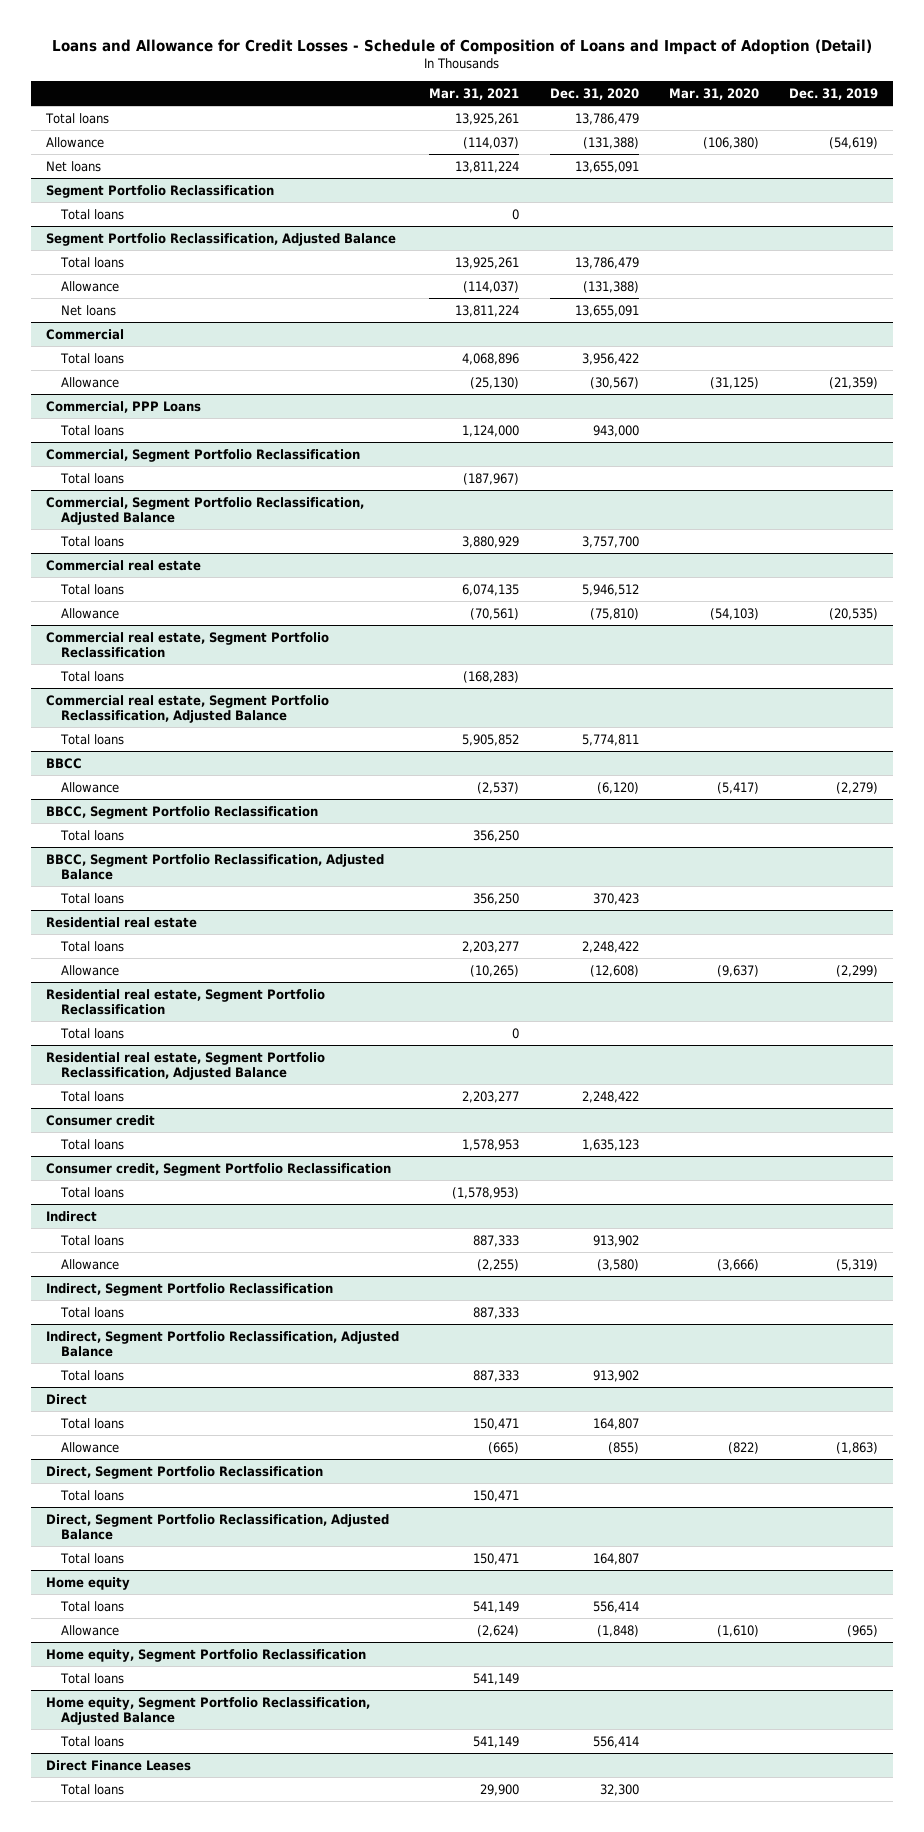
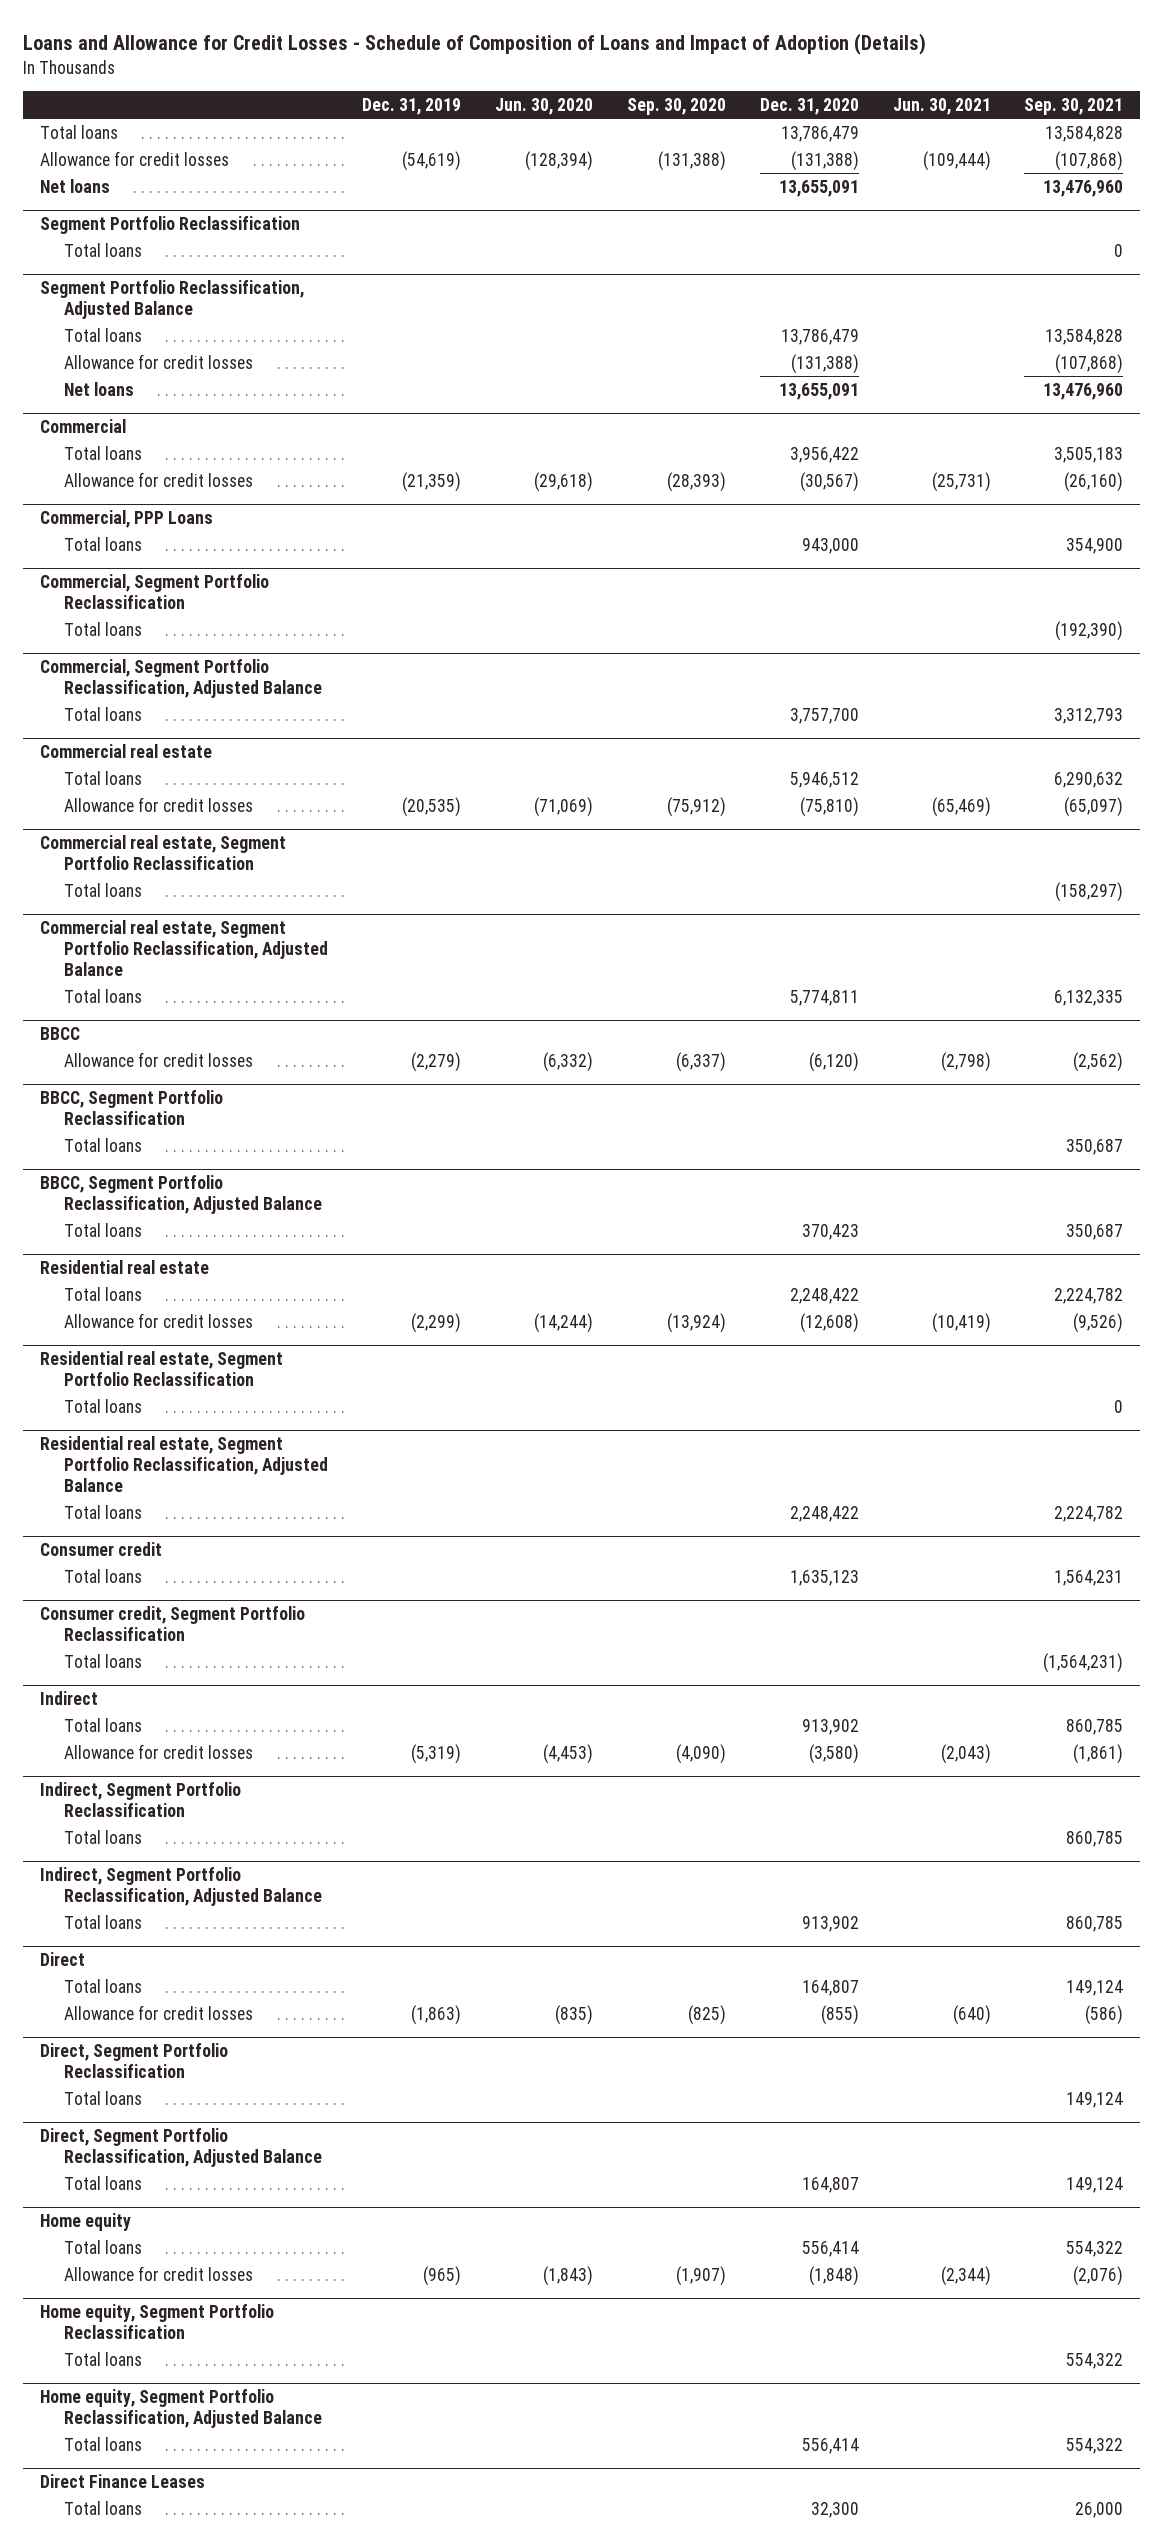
- Loans and Allowance for Credit Losses - Schedule of Composition of Loans and Impact of Adoption (Detail)
+ Loans and Allowance for Credit Losses - Schedule of Composition of Loans and Impact of Adoption (Details)
- | Mar. 31, 2021 | Dec. 31, 2020 | Mar. 31, 2020 | Dec. 31, 2019
+ | Dec. 31, 2019 | Jun. 30, 2020 | Sep. 30, 2020 | Dec. 31, 2020 | Jun. 30, 2021 | Sep. 30, 2021
- Allowance | (114,037) | (131,388) | (106,380) | (54,619)
+ Allowance for credit losses | (54,619) | (128,394) | (131,388) | (131,388) | (109,444) | (107,868)
@ Segment Portfolio Reclassification, Adjusted Balance
- Allowance | (114,037) | (131,388) | |
+ Allowance for credit losses | | | | (131,388) | | (107,868)
@ Commercial
- Allowance | (25,130) | (30,567) | (31,125) | (21,359)
+ Allowance for credit losses | (21,359) | (29,618) | (28,393) | (30,567) | (25,731) | (26,160)
@ Commercial real estate
- Allowance | (70,561) | (75,810) | (54,103) | (20,535)
+ Allowance for credit losses | (20,535) | (71,069) | (75,912) | (75,810) | (65,469) | (65,097)
@ BBCC
- Allowance | (2,537) | (6,120) | (5,417) | (2,279)
+ Allowance for credit losses | (2,279) | (6,332) | (6,337) | (6,120) | (2,798) | (2,562)
@ Residential real estate
- Allowance | (10,265) | (12,608) | (9,637) | (2,299)
+ Allowance for credit losses | (2,299) | (14,244) | (13,924) | (12,608) | (10,419) | (9,526)
@ Indirect
- Allowance | (2,255) | (3,580) | (3,666) | (5,319)
+ Allowance for credit losses | (5,319) | (4,453) | (4,090) | (3,580) | (2,043) | (1,861)
@ Direct
- Allowance | (665) | (855) | (822) | (1,863)
+ Allowance for credit losses | (1,863) | (835) | (825) | (855) | (640) | (586)
@ Home equity
- Allowance | (2,624) | (1,848) | (1,610) | (965)
+ Allowance for credit losses | (965) | (1,843) | (1,907) | (1,848) | (2,344) | (2,076)

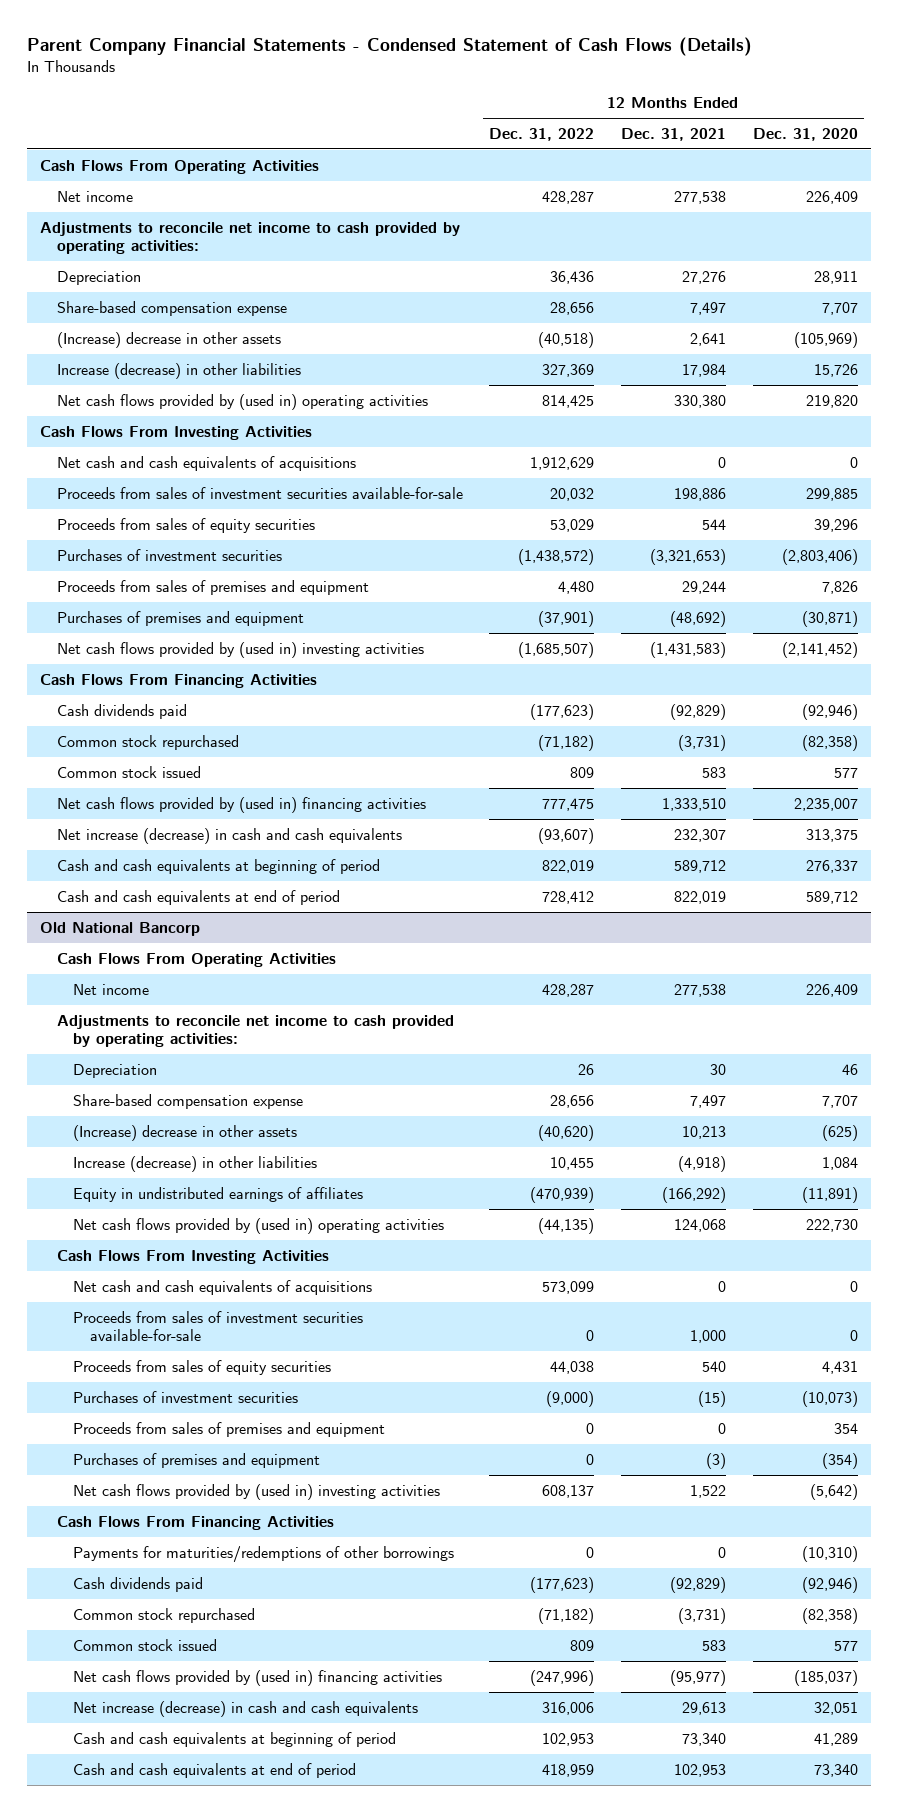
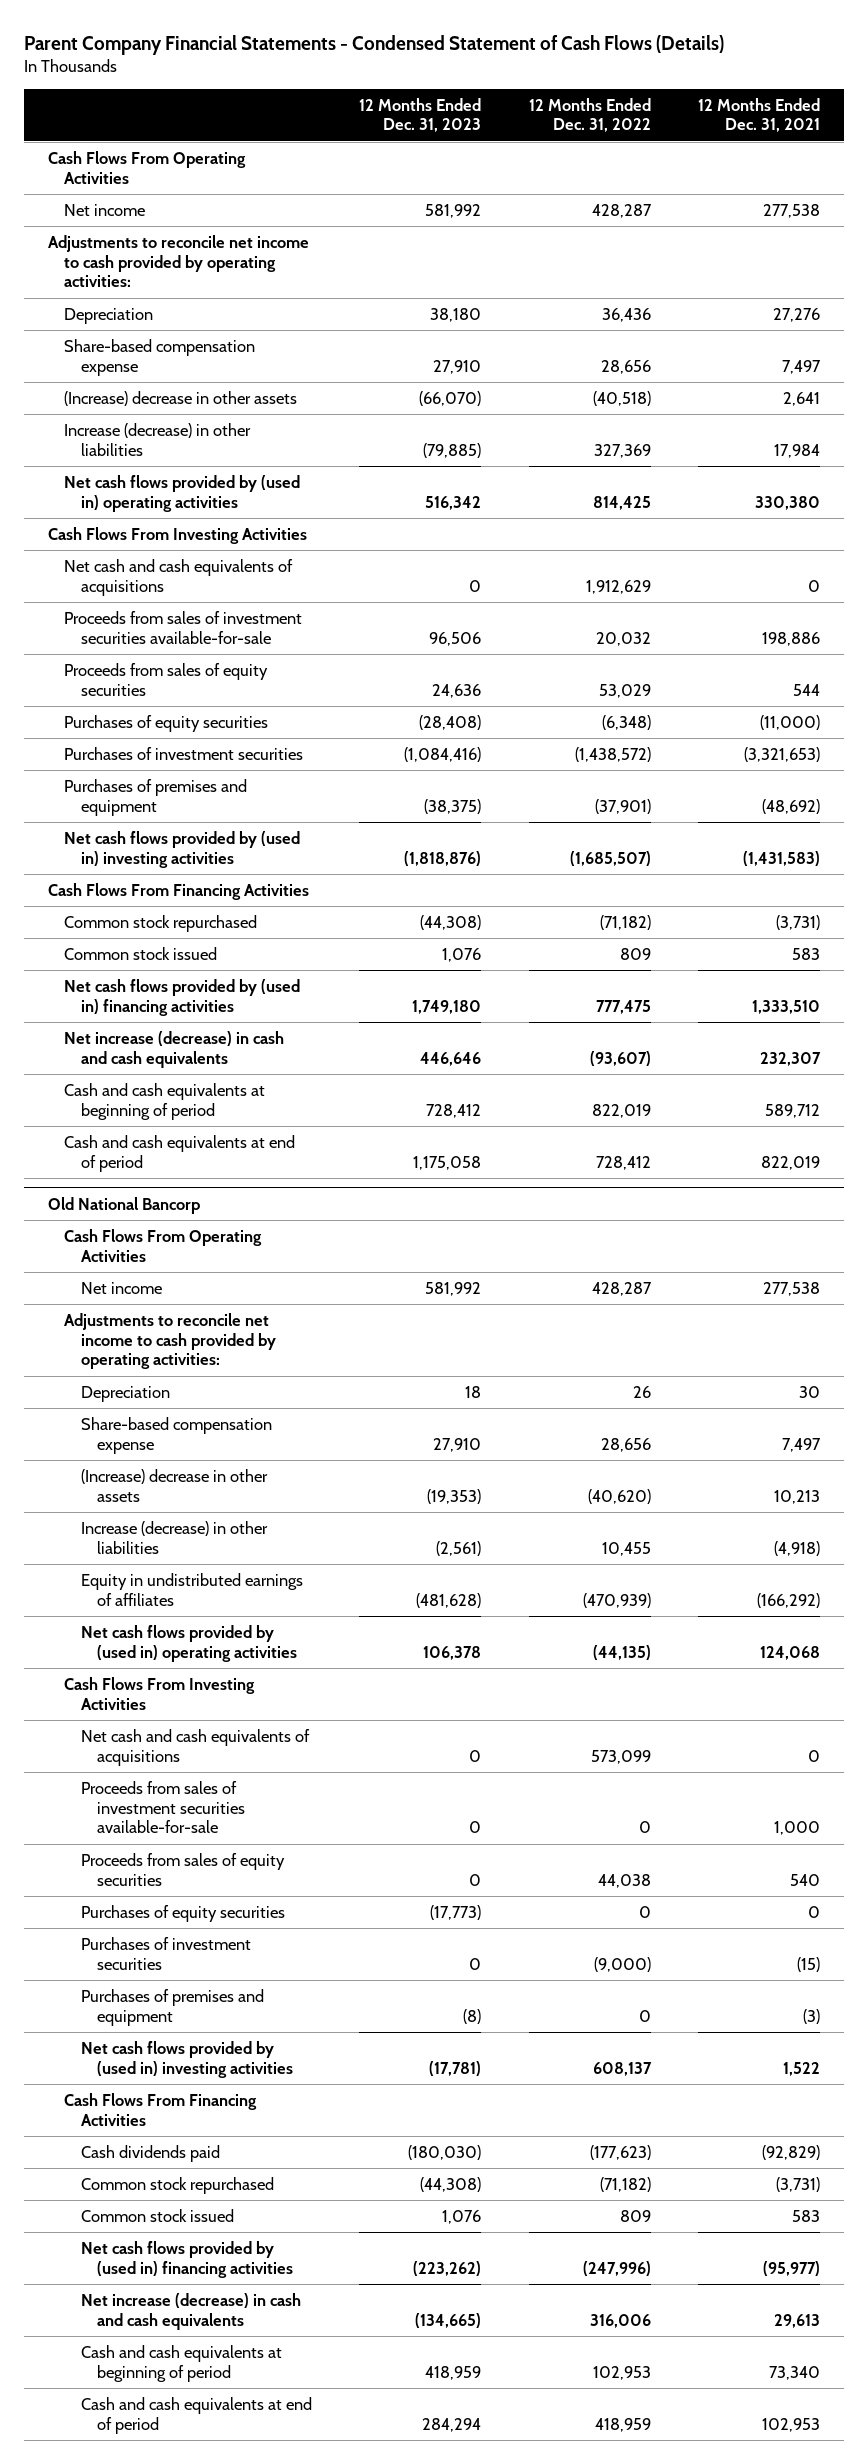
- | 12 Months Ended Dec. 31, 2022 | 12 Months Ended Dec. 31, 2021 | 12 Months Ended Dec. 31, 2020
+ | 12 Months Ended Dec. 31, 2023 | 12 Months Ended Dec. 31, 2022 | 12 Months Ended Dec. 31, 2021
+ Purchases of equity securities | (28,408) | (6,348) | (11,000)
- Proceeds from sales of premises and equipment | 4,480 | 29,244 | 7,826
- Cash dividends paid | (177,623) | (92,829) | (92,946)
@ Old National Bancorp
+ Purchases of equity securities | (17,773) | 0 | 0
- Proceeds from sales of premises and equipment | 0 | 0 | 354
- Payments for maturities/redemptions of other borrowings | 0 | 0 | (10,310)

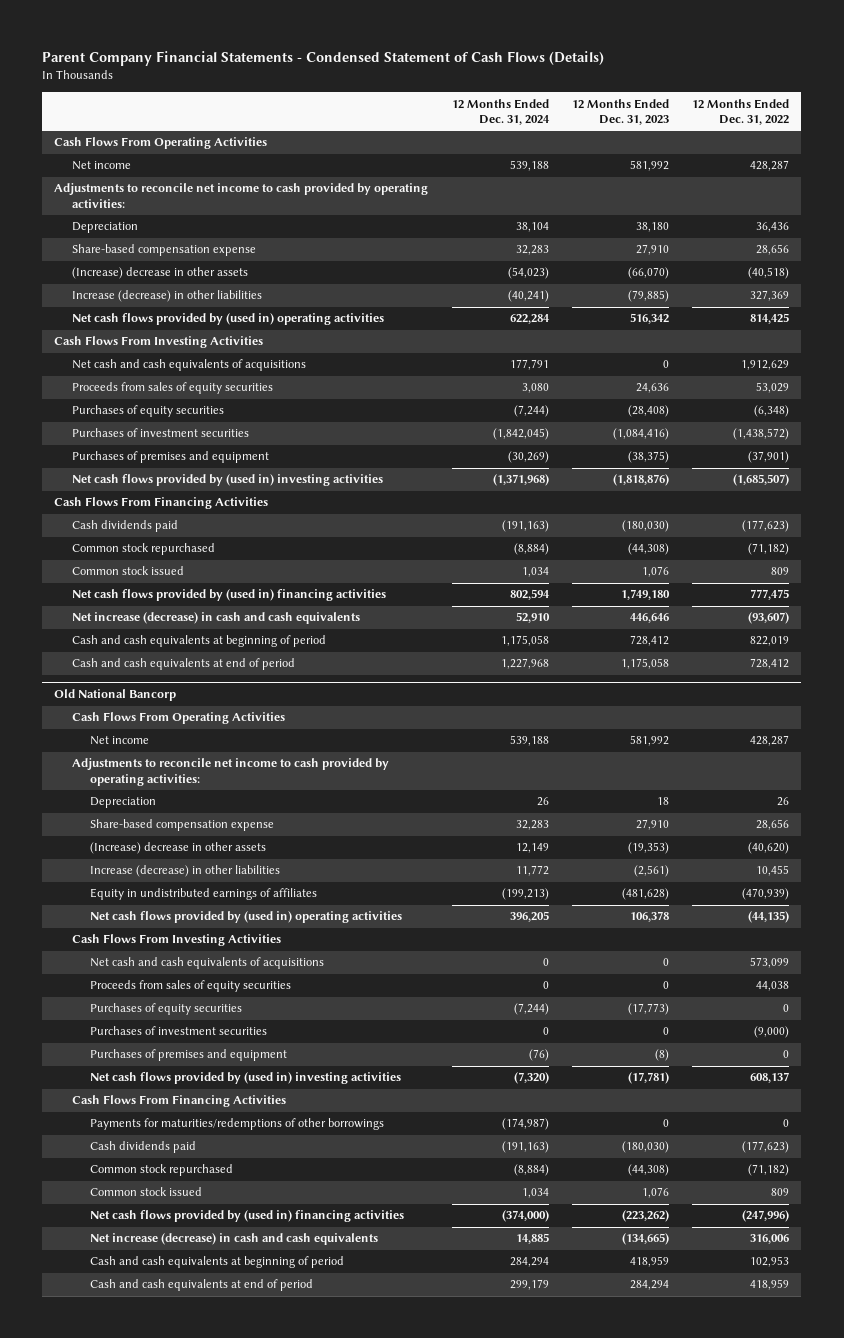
- | 12 Months Ended Dec. 31, 2023 | 12 Months Ended Dec. 31, 2022 | 12 Months Ended Dec. 31, 2021
+ | 12 Months Ended Dec. 31, 2024 | 12 Months Ended Dec. 31, 2023 | 12 Months Ended Dec. 31, 2022
- Proceeds from sales of investment securities available-for-sale | 96,506 | 20,032 | 198,886
+ Cash dividends paid | (191,163) | (180,030) | (177,623)
@ Old National Bancorp
- Proceeds from sales of investment securities available-for-sale | 0 | 0 | 1,000
+ Payments for maturities/redemptions of other borrowings | (174,987) | 0 | 0

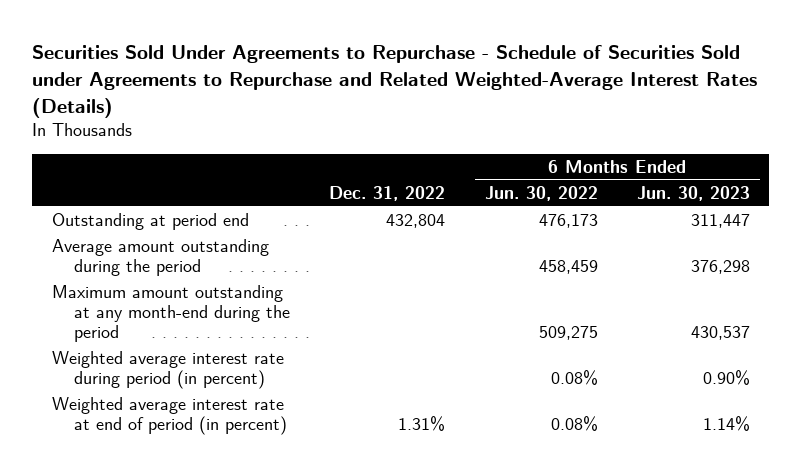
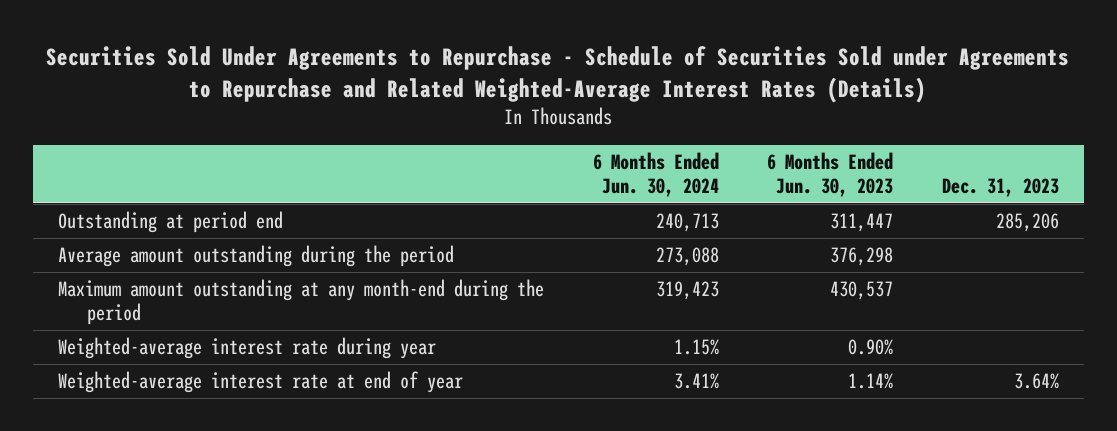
- | Dec. 31, 2022 | 6 Months Ended Jun. 30, 2022 | 6 Months Ended Jun. 30, 2023
+ | 6 Months Ended Jun. 30, 2024 | 6 Months Ended Jun. 30, 2023 | Dec. 31, 2023
- Weighted average interest rate during period (in percent) | | 0.08% | 0.90%
- Weighted average interest rate at end of period (in percent) | 1.31% | 0.08% | 1.14%
+ Weighted-average interest rate during year | 1.15% | 0.90% |
+ Weighted-average interest rate at end of year | 3.41% | 1.14% | 3.64%

